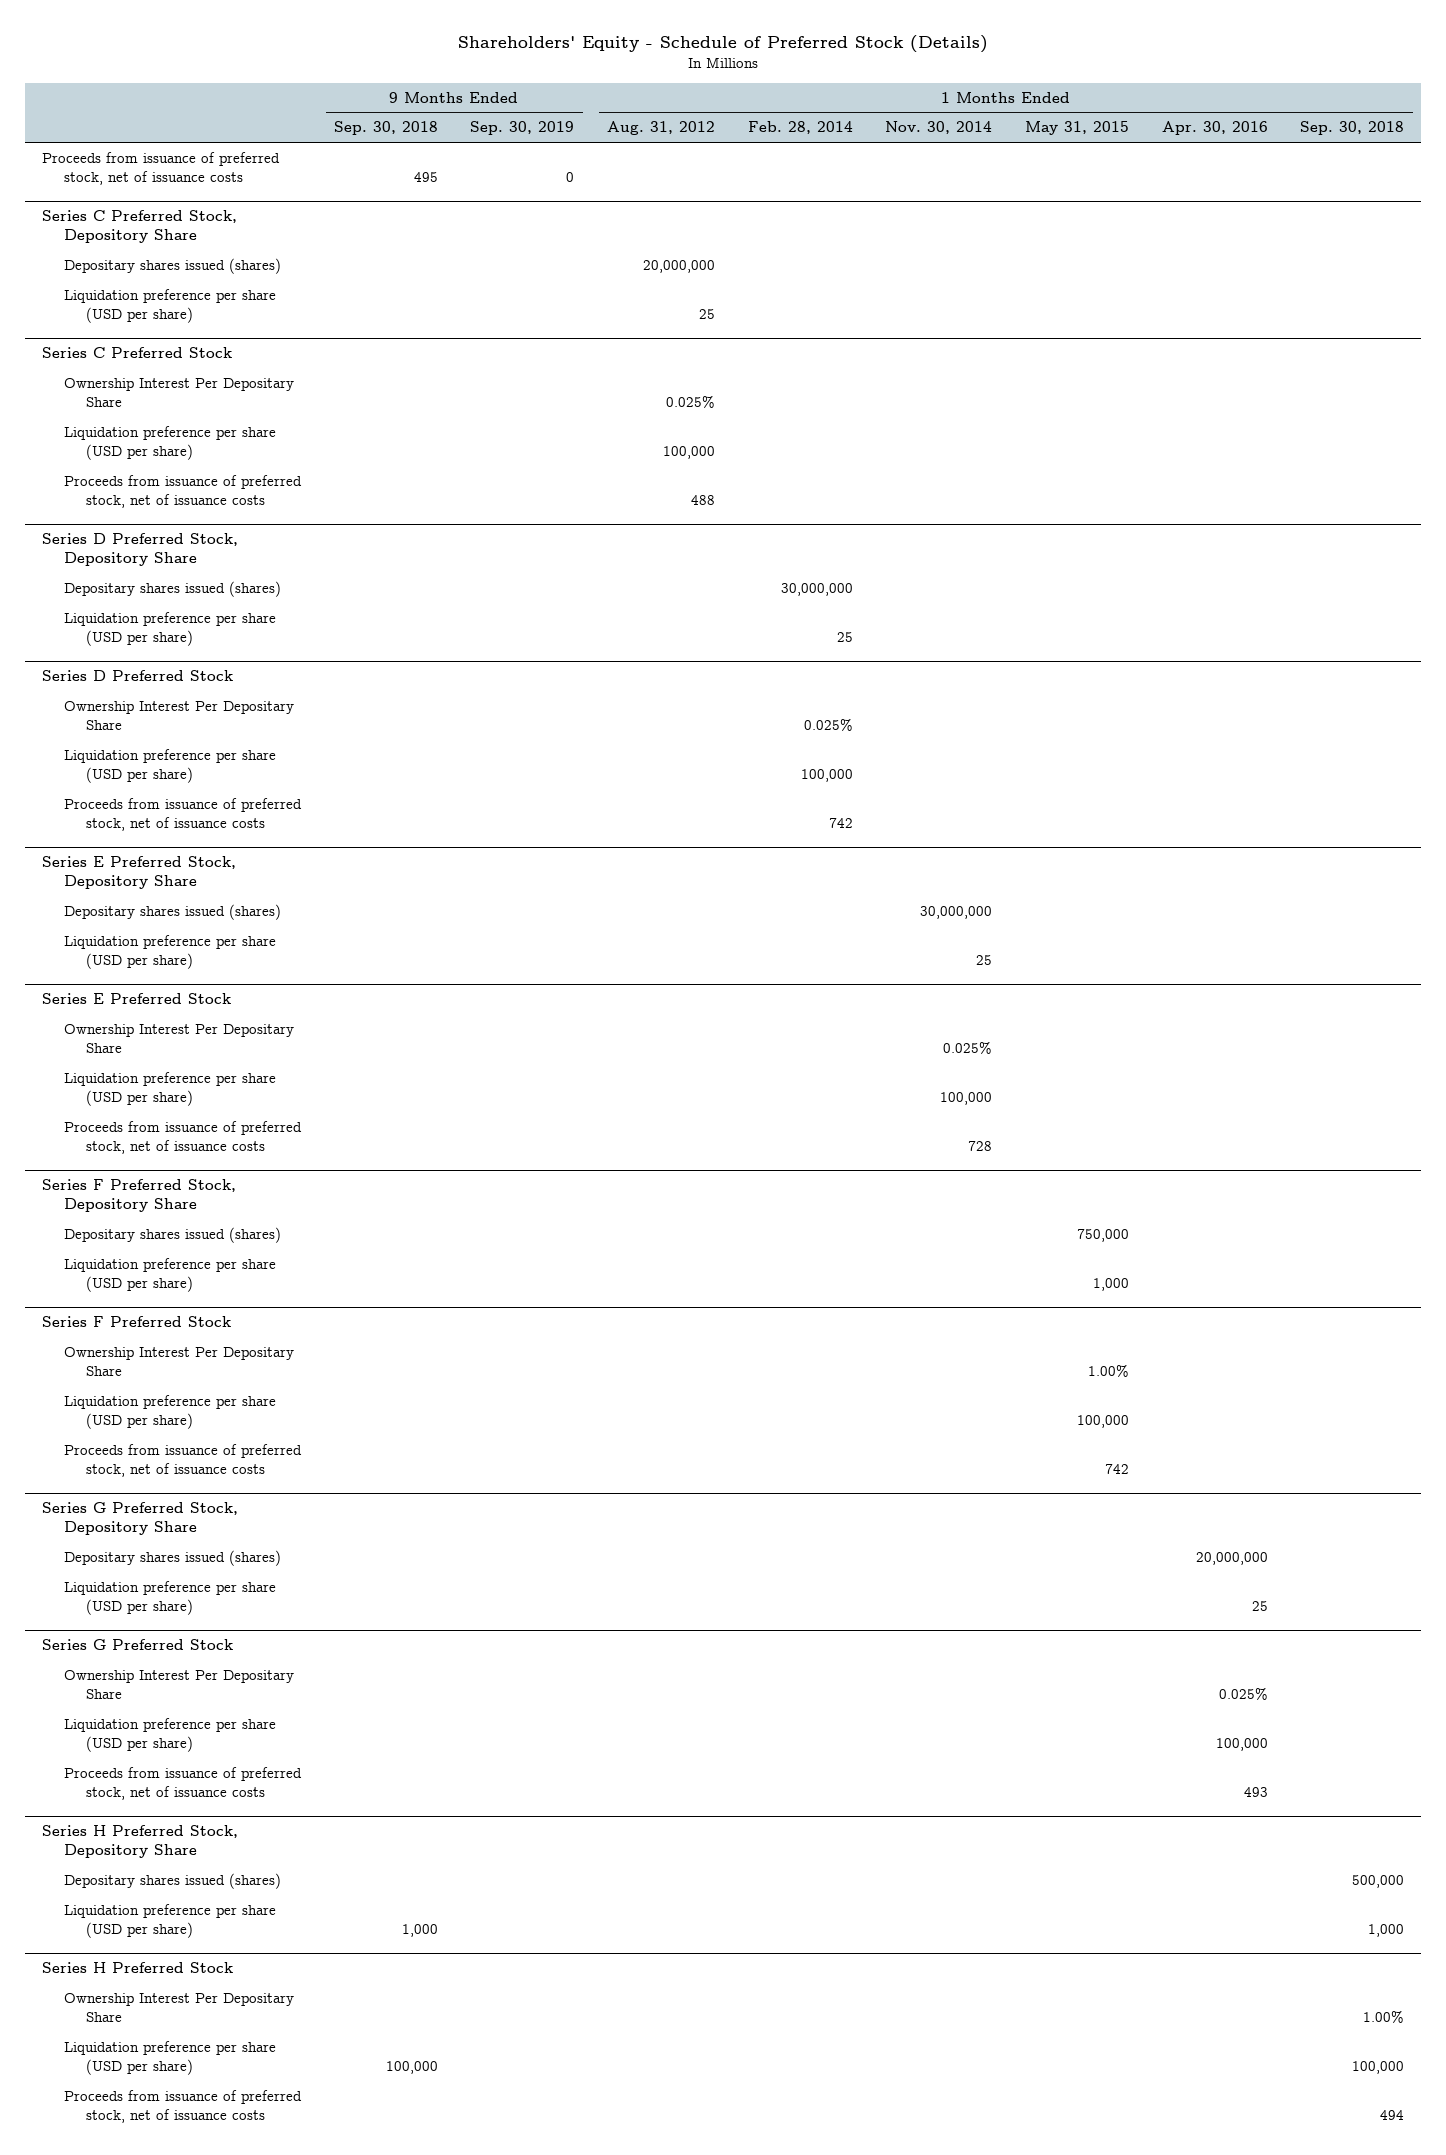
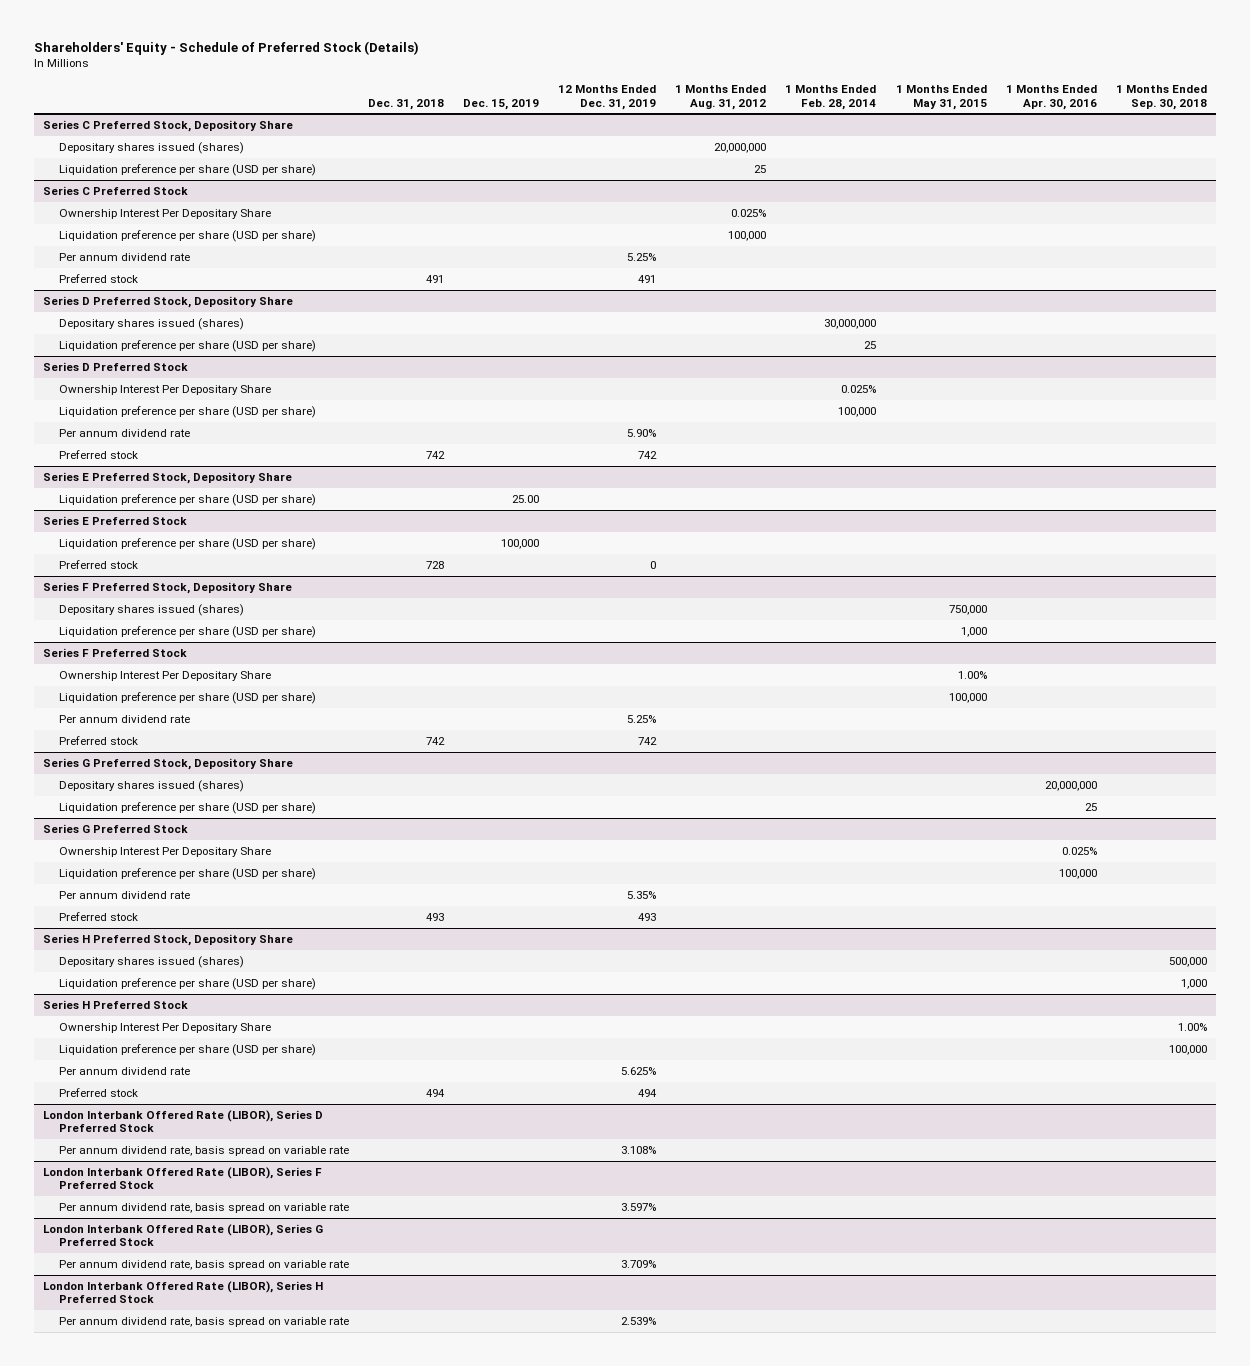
- | 9 Months Ended Sep. 30, 2018 | 9 Months Ended Sep. 30, 2019 | 1 Months Ended Aug. 31, 2012 | 1 Months Ended Feb. 28, 2014 | 1 Months Ended Nov. 30, 2014 | 1 Months Ended May 31, 2015 | 1 Months Ended Apr. 30, 2016 | 1 Months Ended Sep. 30, 2018
+ | Dec. 31, 2018 | Dec. 15, 2019 | 12 Months Ended Dec. 31, 2019 | 1 Months Ended Aug. 31, 2012 | 1 Months Ended Feb. 28, 2014 | 1 Months Ended May 31, 2015 | 1 Months Ended Apr. 30, 2016 | 1 Months Ended Sep. 30, 2018
- Proceeds from issuance of preferred stock, net of issuance costs | 495 | 0 | | | | | |
@ Series C Preferred Stock
- Proceeds from issuance of preferred stock, net of issuance costs | | | 488 | | | | |
+ Per annum dividend rate | | | 5.25% | | | | |
+ Preferred stock | 491 | | 491 | | | | |
@ Series D Preferred Stock
- Proceeds from issuance of preferred stock, net of issuance costs | | | | 742 | | | |
+ Per annum dividend rate | | | 5.90% | | | | |
+ Preferred stock | 742 | | 742 | | | | |
@ Series E Preferred Stock, Depository Share
- Depositary shares issued (shares) | | | | | 30,000,000 | | |
@ Series E Preferred Stock
- Ownership Interest Per Depositary Share | | | | | 0.025% | | |
- Proceeds from issuance of preferred stock, net of issuance costs | | | | | 728 | | |
+ Preferred stock | 728 | | 0 | | | | |
@ Series F Preferred Stock
- Proceeds from issuance of preferred stock, net of issuance costs | | | | | | 742 | |
+ Per annum dividend rate | | | 5.25% | | | | |
+ Preferred stock | 742 | | 742 | | | | |
@ Series G Preferred Stock
- Proceeds from issuance of preferred stock, net of issuance costs | | | | | | | 493 |
+ Per annum dividend rate | | | 5.35% | | | | |
+ Preferred stock | 493 | | 493 | | | | |
@ Series H Preferred Stock
- Proceeds from issuance of preferred stock, net of issuance costs | | | | | | | | 494
+ Per annum dividend rate | | | 5.625% | | | | |
+ Preferred stock | 494 | | 494 | | | | |
+ London Interbank Offered Rate (LIBOR), Series D Preferred Stock
+ Per annum dividend rate, basis spread on variable rate | | | 3.108% | | | | |
+ London Interbank Offered Rate (LIBOR), Series F Preferred Stock
+ Per annum dividend rate, basis spread on variable rate | | | 3.597% | | | | |
+ London Interbank Offered Rate (LIBOR), Series G Preferred Stock
+ Per annum dividend rate, basis spread on variable rate | | | 3.709% | | | | |
+ London Interbank Offered Rate (LIBOR), Series H Preferred Stock
+ Per annum dividend rate, basis spread on variable rate | | | 2.539% | | | | |

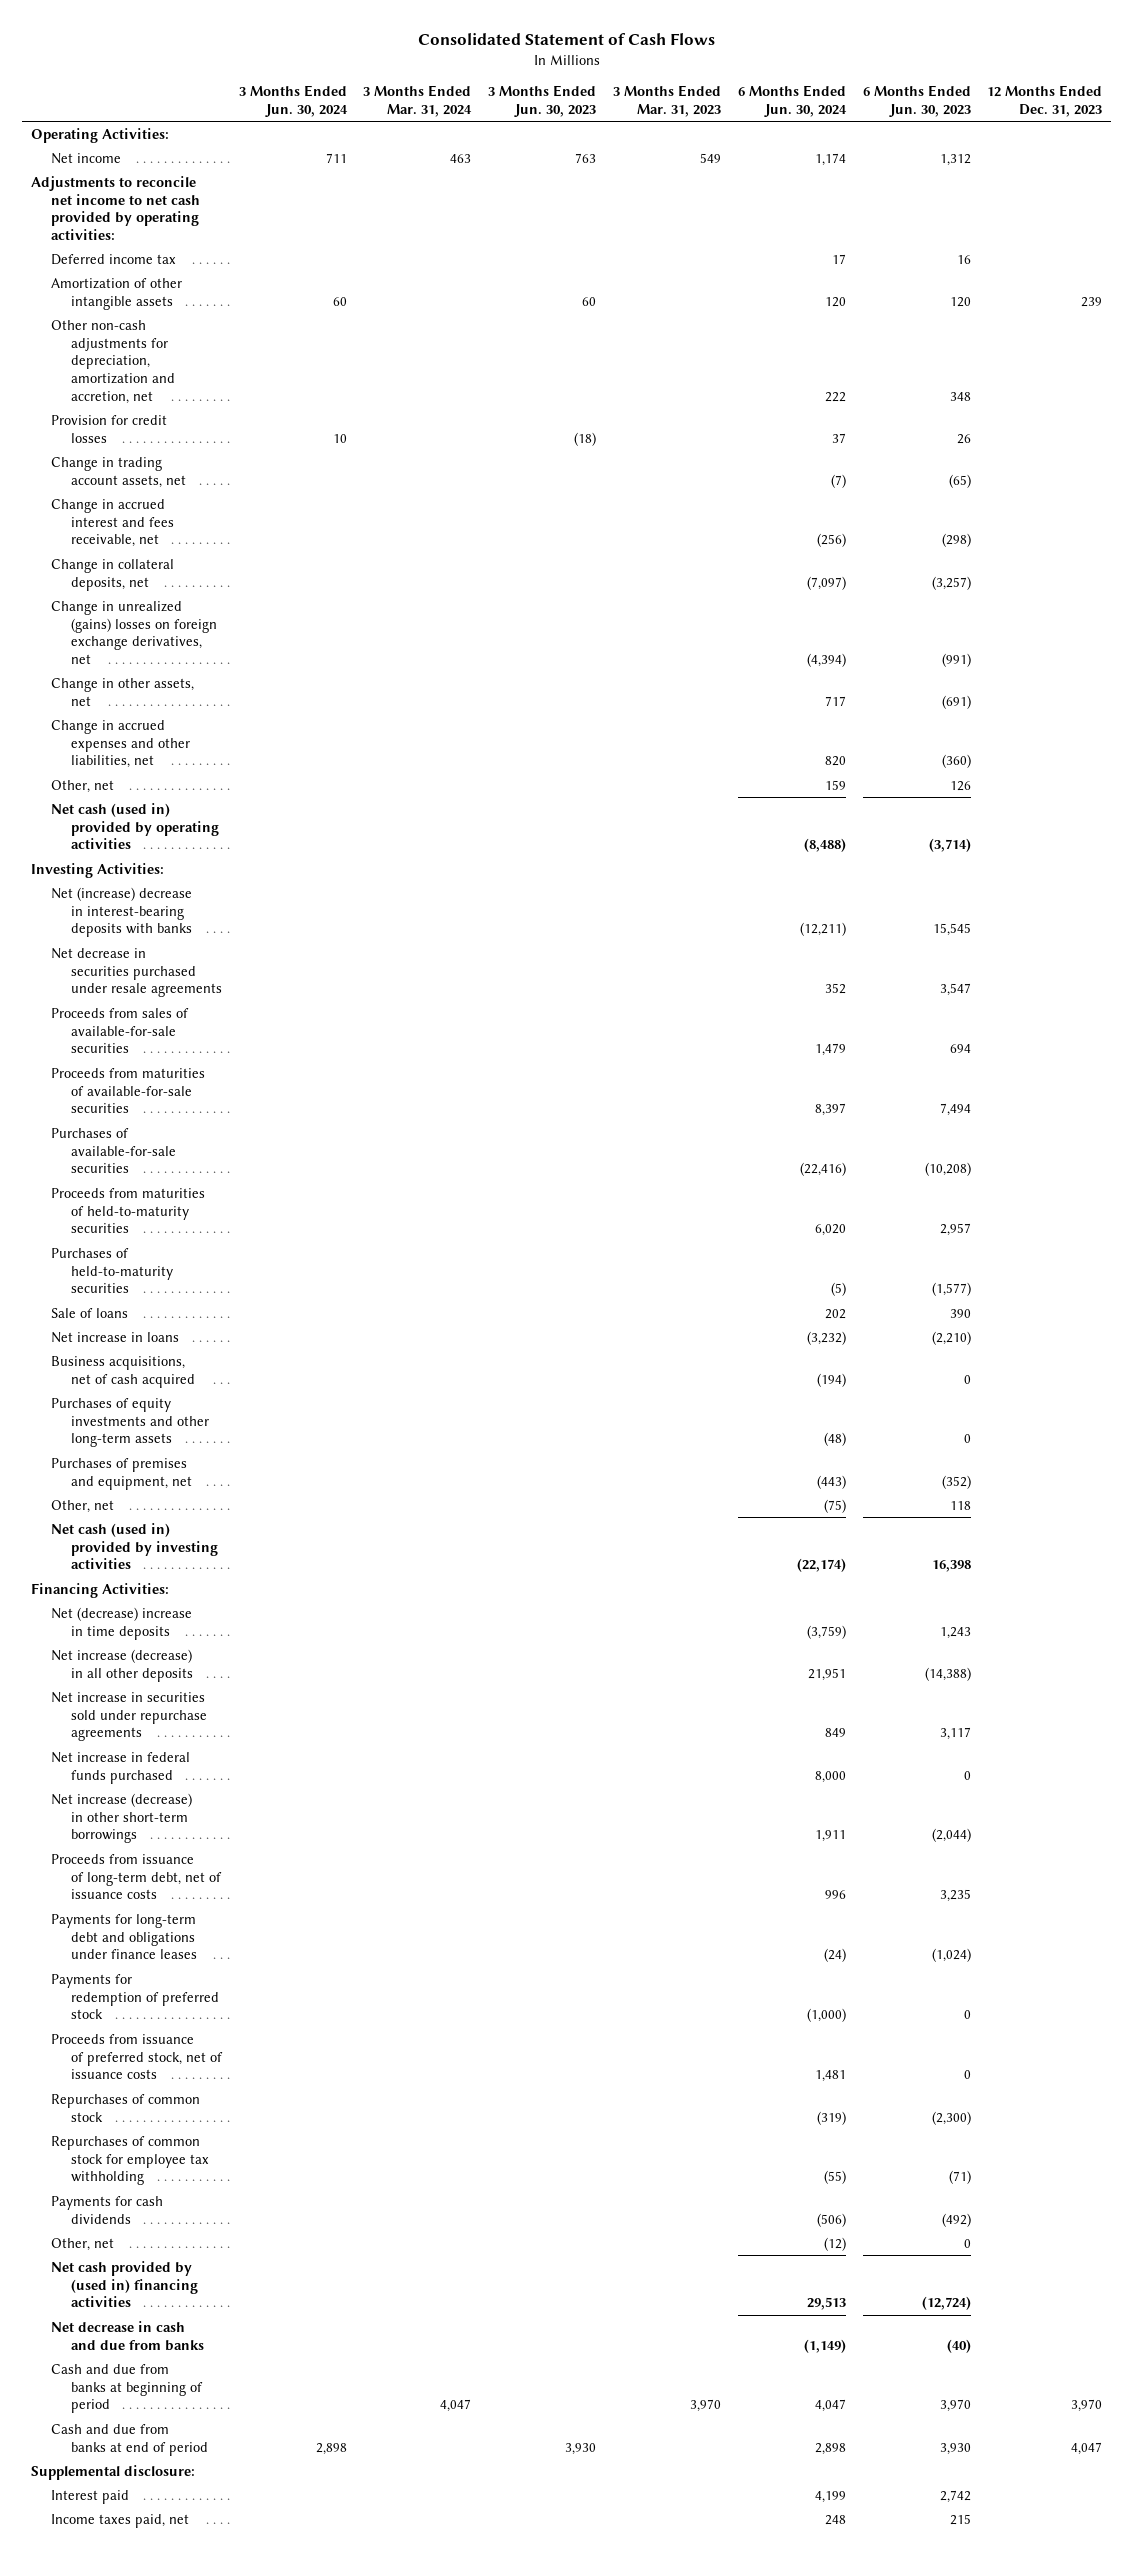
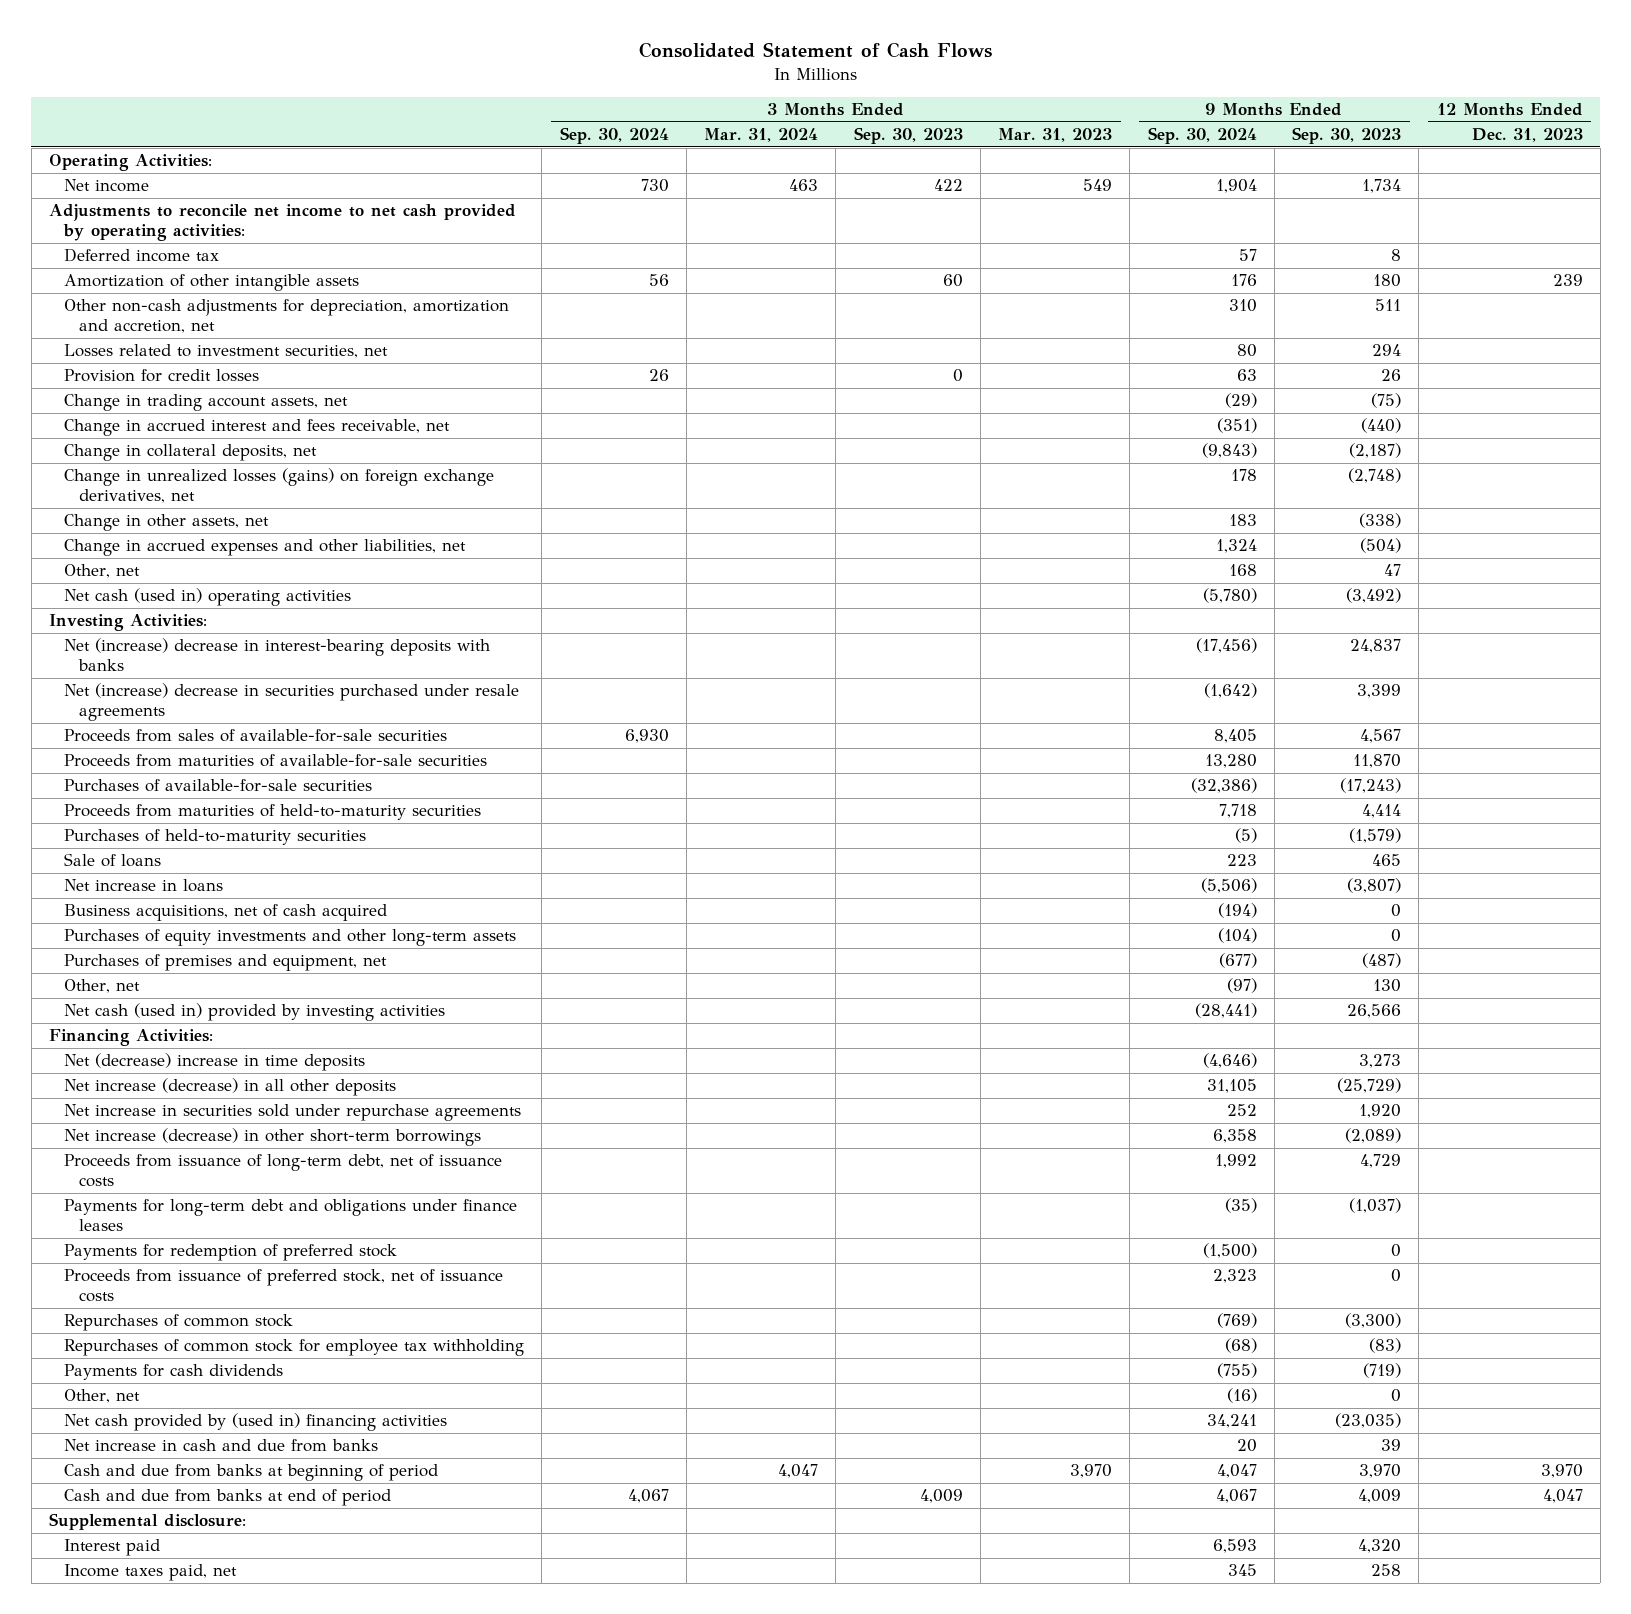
- | 3 Months Ended Jun. 30, 2024 | 3 Months Ended Mar. 31, 2024 | 3 Months Ended Jun. 30, 2023 | 3 Months Ended Mar. 31, 2023 | 6 Months Ended Jun. 30, 2024 | 6 Months Ended Jun. 30, 2023 | 12 Months Ended Dec. 31, 2023
+ | 3 Months Ended Sep. 30, 2024 | 3 Months Ended Mar. 31, 2024 | 3 Months Ended Sep. 30, 2023 | 3 Months Ended Mar. 31, 2023 | 9 Months Ended Sep. 30, 2024 | 9 Months Ended Sep. 30, 2023 | 12 Months Ended Dec. 31, 2023
+ Losses related to investment securities, net | | | | | 80 | 294 |
- Change in unrealized (gains) losses on foreign exchange derivatives, net | | | | | (4,394) | (991) |
+ Change in unrealized losses (gains) on foreign exchange derivatives, net | | | | | 178 | (2,748) |
- Net cash (used in) provided by operating activities | | | | | (8,488) | (3,714) |
+ Net cash (used in) operating activities | | | | | (5,780) | (3,492) |
- Net decrease in securities purchased under resale agreements | | | | | 352 | 3,547 |
+ Net (increase) decrease in securities purchased under resale agreements | | | | | (1,642) | 3,399 |
- Net increase in federal funds purchased | | | | | 8,000 | 0 |
- Net decrease in cash and due from banks | | | | | (1,149) | (40) |
+ Net increase in cash and due from banks | | | | | 20 | 39 |

